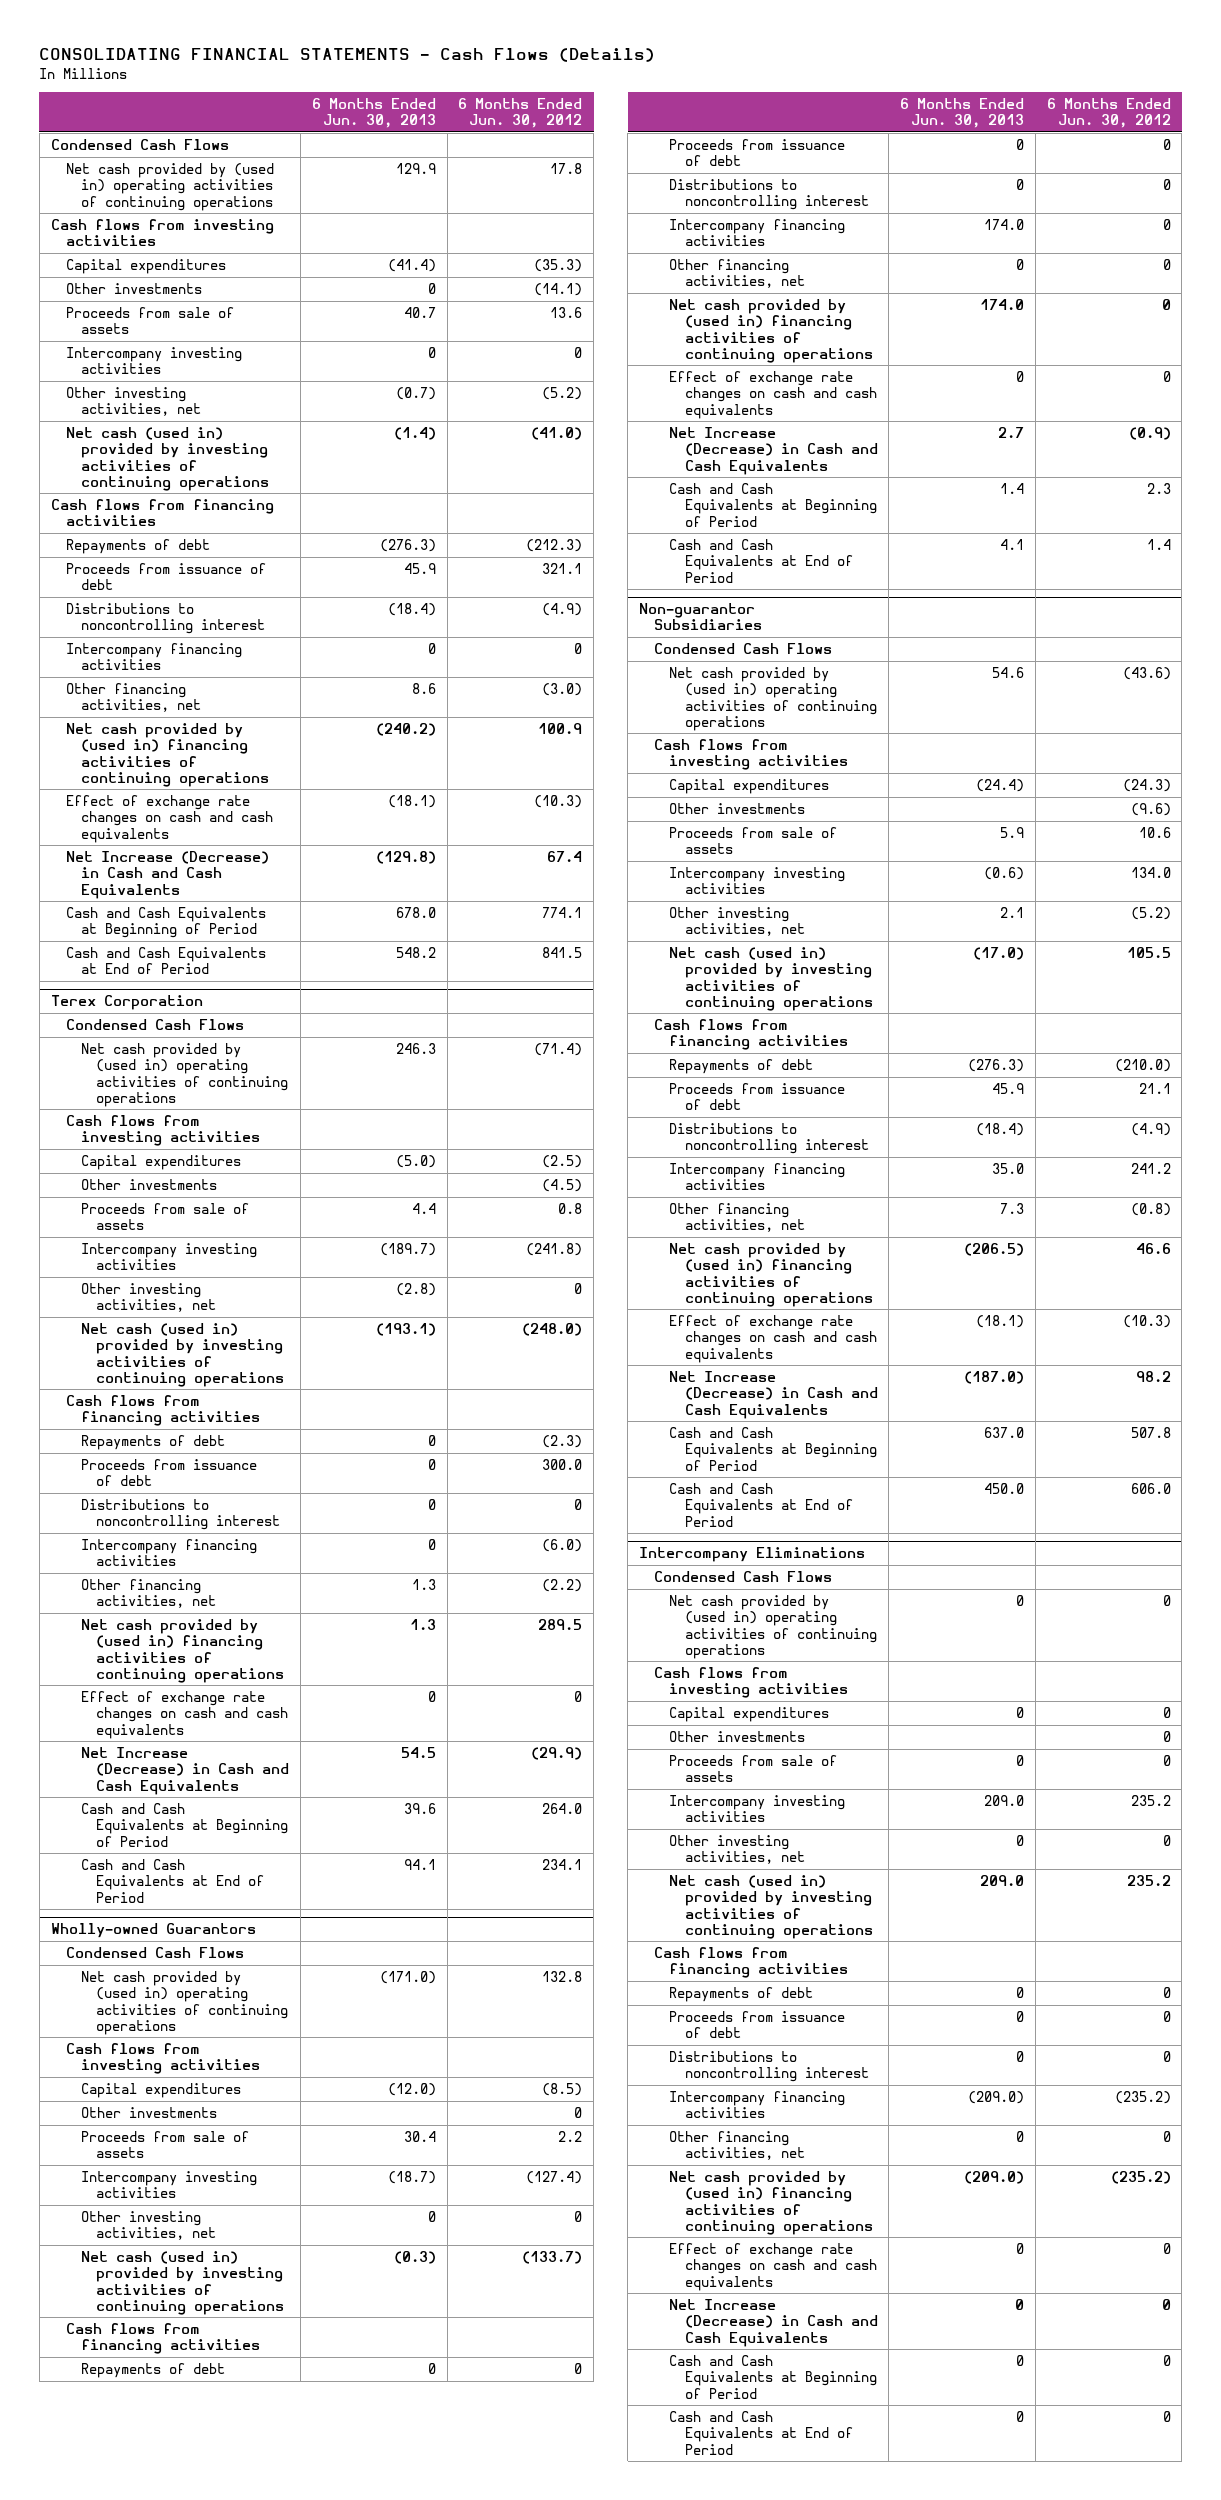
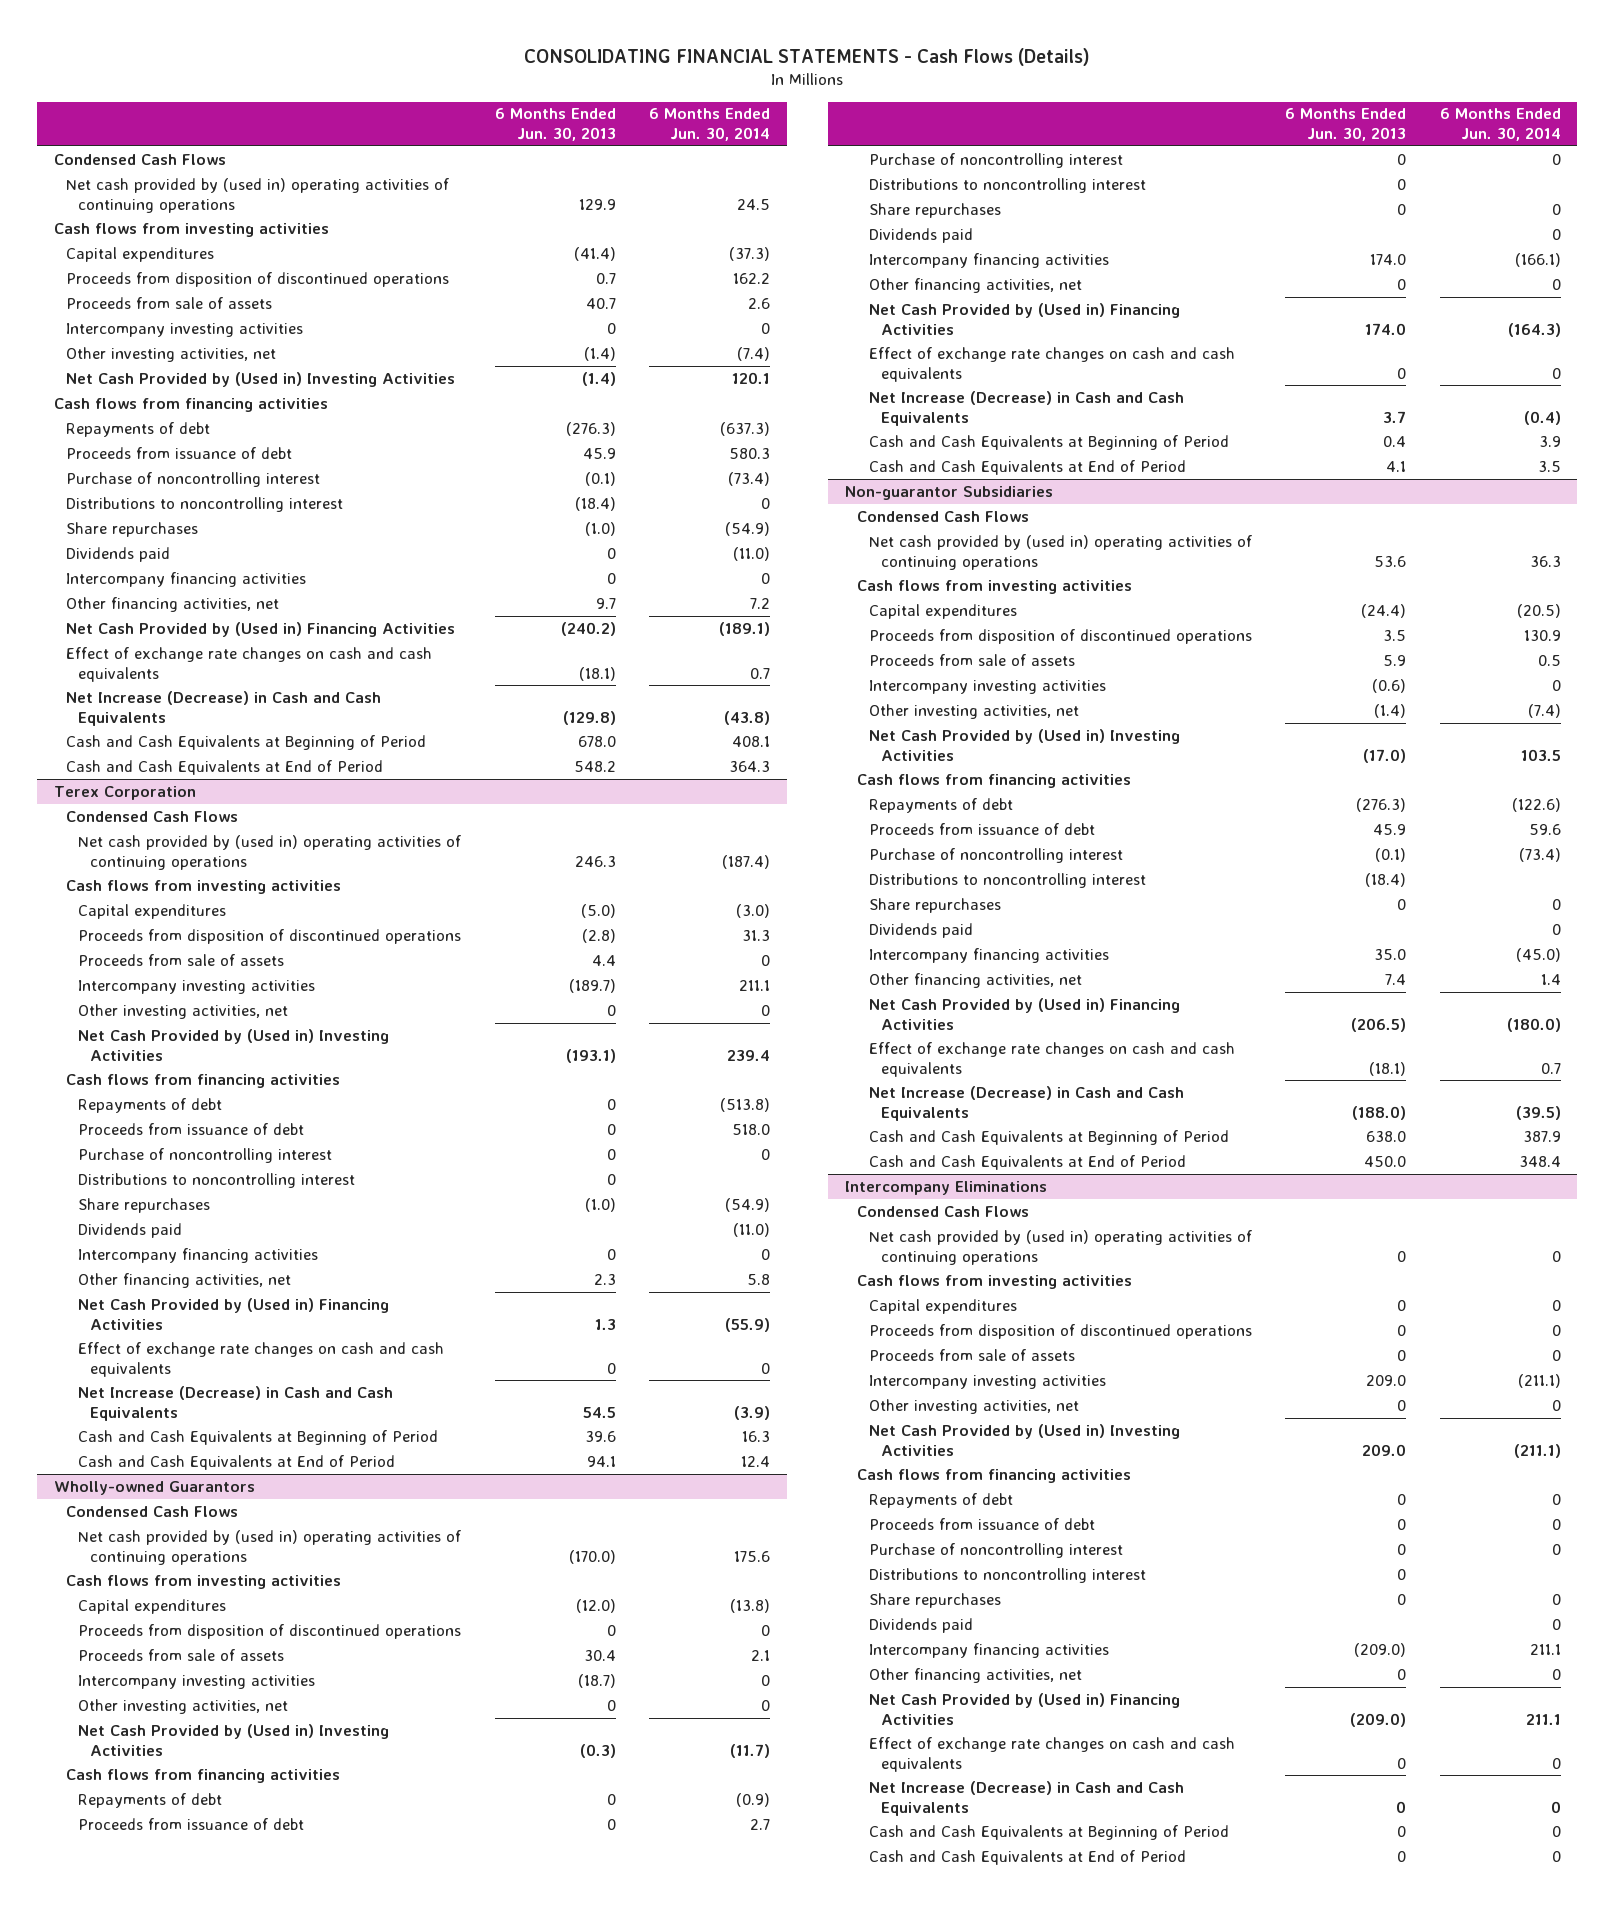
- | 6 Months Ended Jun. 30, 2013 | 6 Months Ended Jun. 30, 2012
+ | 6 Months Ended Jun. 30, 2013 | 6 Months Ended Jun. 30, 2014
- Other investments | 0 | (14.1)
+ Proceeds from disposition of discontinued operations | 0.7 | 162.2
- Other investing activities, net | (0.7) | (5.2)
- Net cash (used in) provided by investing activities of continuing operations | (1.4) | (41.0)
+ Other investing activities, net | (1.4) | (7.4)
+ Net Cash Provided by (Used in) Investing Activities | (1.4) | 120.1
+ Purchase of noncontrolling interest | (0.1) | (73.4)
+ Share repurchases | (1.0) | (54.9)
+ Dividends paid | 0 | (11.0)
- Other financing activities, net | 8.6 | (3.0)
- Net cash provided by (used in) financing activities of continuing operations | (240.2) | 100.9
+ Other financing activities, net | 9.7 | 7.2
+ Net Cash Provided by (Used in) Financing Activities | (240.2) | (189.1)
@ Terex Corporation
- Other investments | | (4.5)
+ Proceeds from disposition of discontinued operations | (2.8) | 31.3
- Other investing activities, net | (2.8) | 0
- Net cash (used in) provided by investing activities of continuing operations | (193.1) | (248.0)
+ Other investing activities, net | 0 | 0
+ Net Cash Provided by (Used in) Investing Activities | (193.1) | 239.4
+ Purchase of noncontrolling interest | 0 | 0
+ Share repurchases | (1.0) | (54.9)
+ Dividends paid | | (11.0)
- Other financing activities, net | 1.3 | (2.2)
- Net cash provided by (used in) financing activities of continuing operations | 1.3 | 289.5
+ Other financing activities, net | 2.3 | 5.8
+ Net Cash Provided by (Used in) Financing Activities | 1.3 | (55.9)
@ Wholly-owned Guarantors
- Net cash provided by (used in) operating activities of continuing operations | (171.0) | 132.8
+ Net cash provided by (used in) operating activities of continuing operations | (170.0) | 175.6
- Other investments | | 0
+ Proceeds from disposition of discontinued operations | 0 | 0
- Net cash (used in) provided by investing activities of continuing operations | (0.3) | (133.7)
+ Net Cash Provided by (Used in) Investing Activities | (0.3) | (11.7)
+ Purchase of noncontrolling interest | 0 | 0
+ Share repurchases | 0 | 0
+ Dividends paid | | 0
- Net cash provided by (used in) financing activities of continuing operations | 174.0 | 0
+ Net Cash Provided by (Used in) Financing Activities | 174.0 | (164.3)
- Net Increase (Decrease) in Cash and Cash Equivalents | 2.7 | (0.9)
- Cash and Cash Equivalents at Beginning of Period | 1.4 | 2.3
+ Net Increase (Decrease) in Cash and Cash Equivalents | 3.7 | (0.4)
+ Cash and Cash Equivalents at Beginning of Period | 0.4 | 3.9
@ Non-guarantor Subsidiaries
- Net cash provided by (used in) operating activities of continuing operations | 54.6 | (43.6)
+ Net cash provided by (used in) operating activities of continuing operations | 53.6 | 36.3
- Other investments | | (9.6)
+ Proceeds from disposition of discontinued operations | 3.5 | 130.9
- Other investing activities, net | 2.1 | (5.2)
- Net cash (used in) provided by investing activities of continuing operations | (17.0) | 105.5
+ Other investing activities, net | (1.4) | (7.4)
+ Net Cash Provided by (Used in) Investing Activities | (17.0) | 103.5
+ Purchase of noncontrolling interest | (0.1) | (73.4)
+ Share repurchases | 0 | 0
+ Dividends paid | | 0
- Other financing activities, net | 7.3 | (0.8)
- Net cash provided by (used in) financing activities of continuing operations | (206.5) | 46.6
+ Other financing activities, net | 7.4 | 1.4
+ Net Cash Provided by (Used in) Financing Activities | (206.5) | (180.0)
- Net Increase (Decrease) in Cash and Cash Equivalents | (187.0) | 98.2
- Cash and Cash Equivalents at Beginning of Period | 637.0 | 507.8
+ Net Increase (Decrease) in Cash and Cash Equivalents | (188.0) | (39.5)
+ Cash and Cash Equivalents at Beginning of Period | 638.0 | 387.9
@ Intercompany Eliminations
- Other investments | | 0
+ Proceeds from disposition of discontinued operations | 0 | 0
- Net cash (used in) provided by investing activities of continuing operations | 209.0 | 235.2
+ Net Cash Provided by (Used in) Investing Activities | 209.0 | (211.1)
+ Purchase of noncontrolling interest | 0 | 0
+ Share repurchases | 0 | 0
+ Dividends paid | | 0
- Net cash provided by (used in) financing activities of continuing operations | (209.0) | (235.2)
+ Net Cash Provided by (Used in) Financing Activities | (209.0) | 211.1

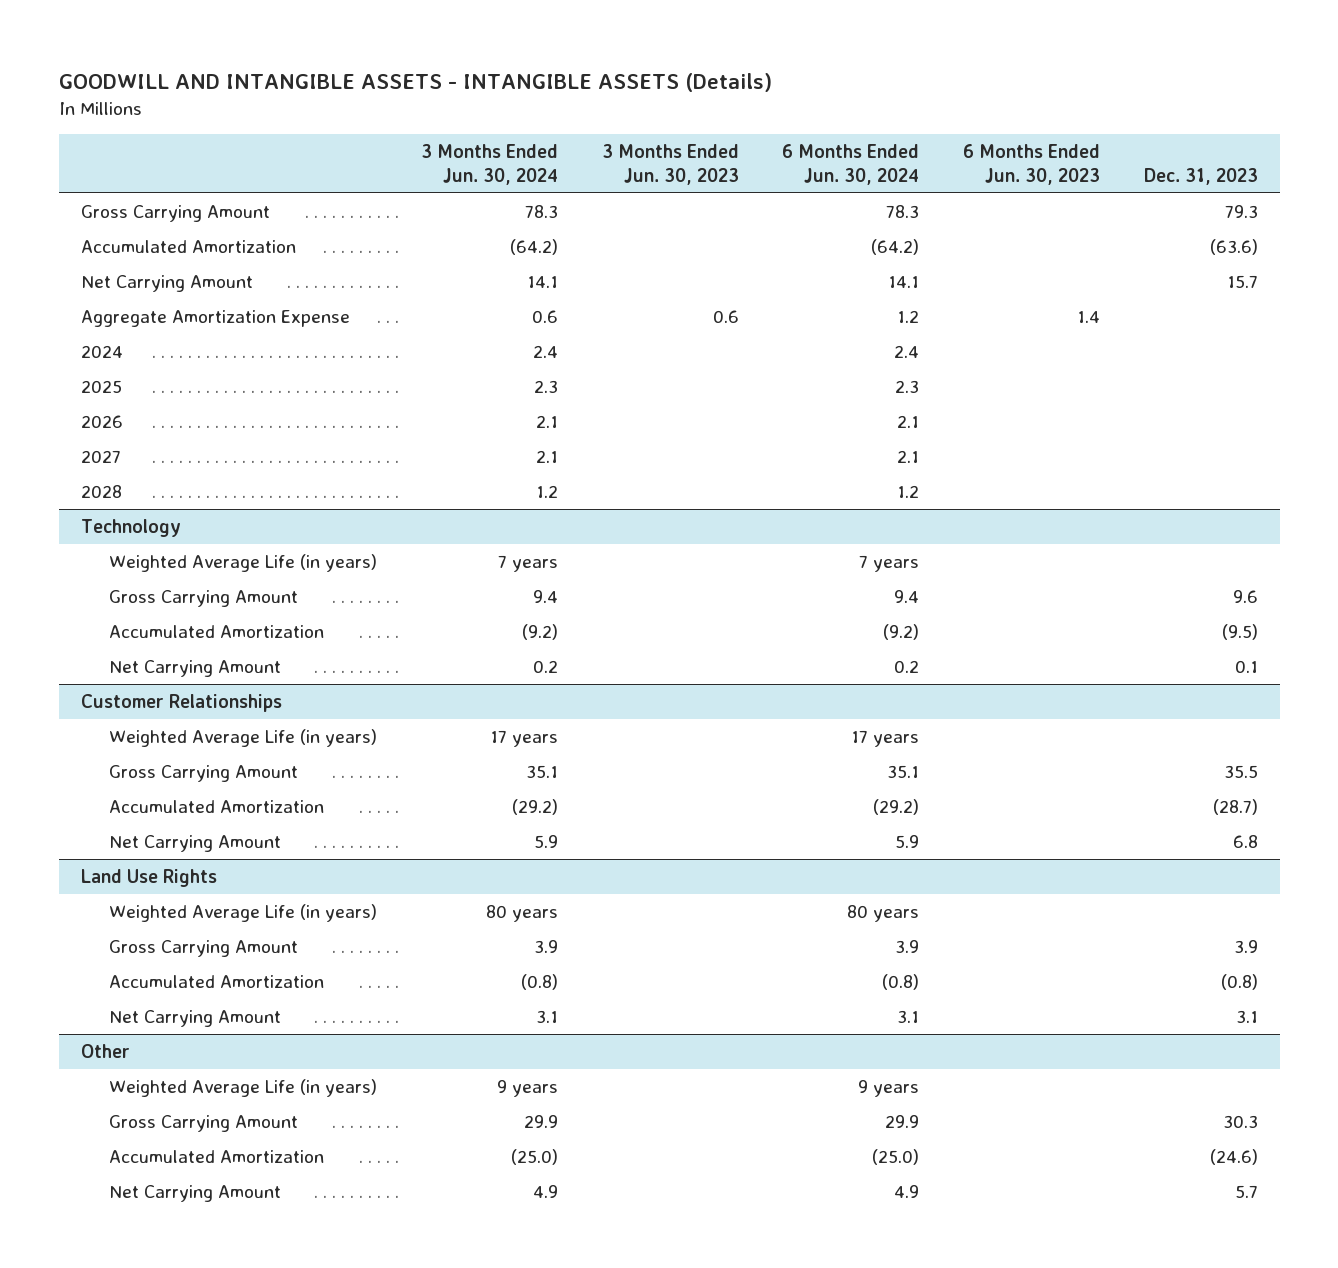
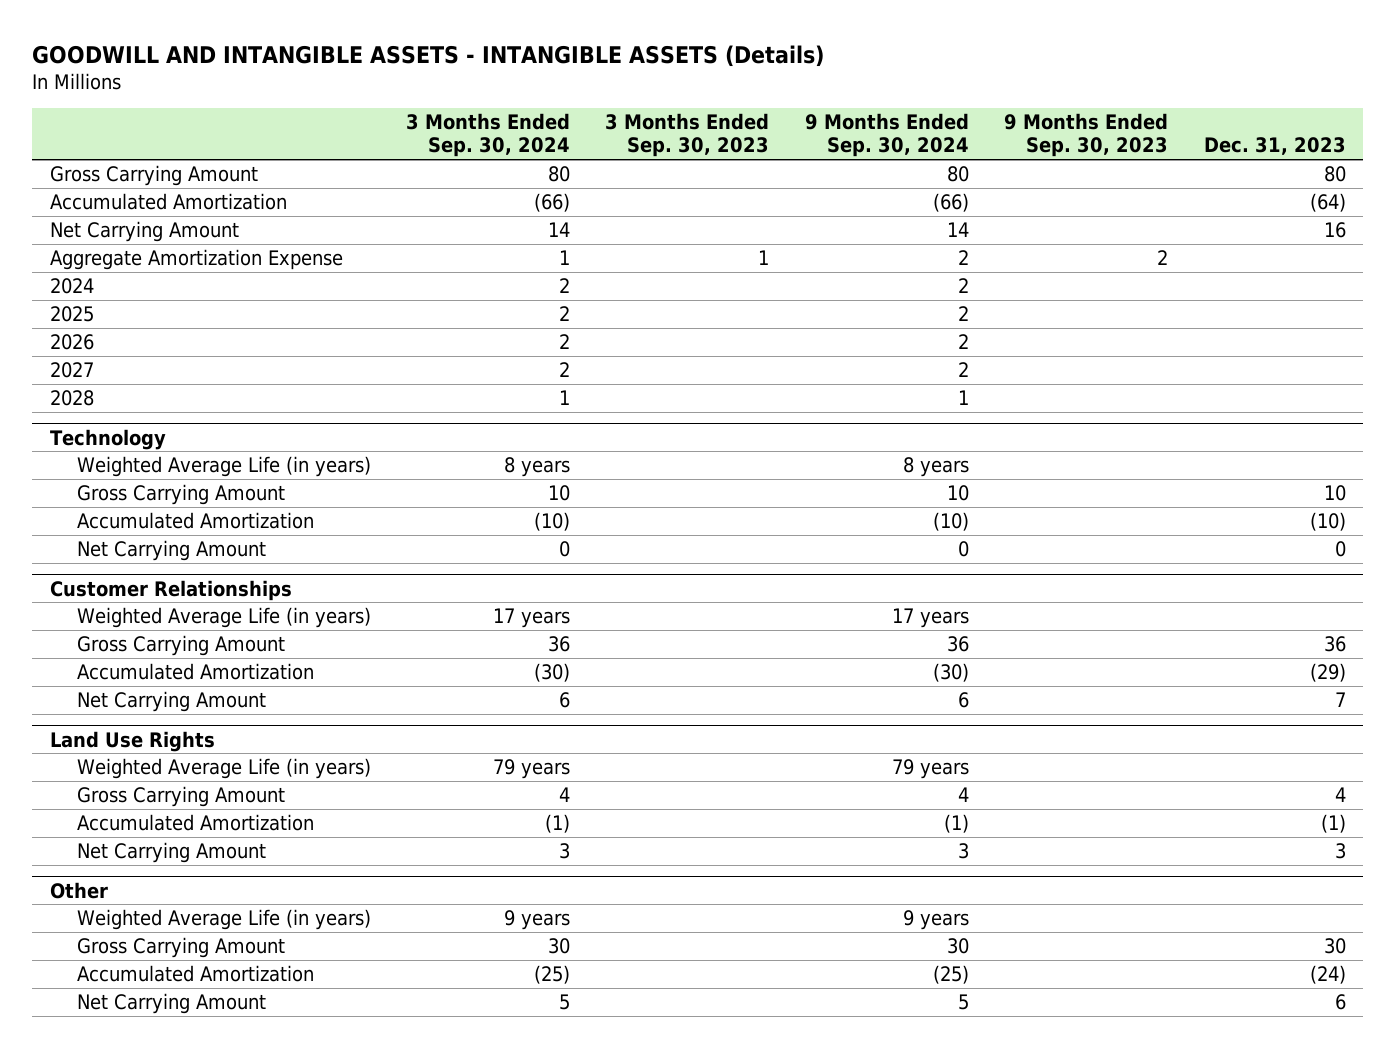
- | 3 Months Ended Jun. 30, 2024 | 3 Months Ended Jun. 30, 2023 | 6 Months Ended Jun. 30, 2024 | 6 Months Ended Jun. 30, 2023 | Dec. 31, 2023
+ | 3 Months Ended Sep. 30, 2024 | 3 Months Ended Sep. 30, 2023 | 9 Months Ended Sep. 30, 2024 | 9 Months Ended Sep. 30, 2023 | Dec. 31, 2023
- Gross Carrying Amount | 78.3 | | 78.3 | | 79.3
- Accumulated Amortization | (64.2) | | (64.2) | | (63.6)
- Net Carrying Amount | 14.1 | | 14.1 | | 15.7
+ Gross Carrying Amount | 80 | | 80 | | 80
+ Accumulated Amortization | (66) | | (66) | | (64)
+ Net Carrying Amount | 14 | | 14 | | 16
@ Technology
- Gross Carrying Amount | 9.4 | | 9.4 | | 9.6
- Accumulated Amortization | (9.2) | | (9.2) | | (9.5)
- Net Carrying Amount | 0.2 | | 0.2 | | 0.1
+ Gross Carrying Amount | 10 | | 10 | | 10
+ Accumulated Amortization | (10) | | (10) | | (10)
+ Net Carrying Amount | 0 | | 0 | | 0
@ Customer Relationships
- Gross Carrying Amount | 35.1 | | 35.1 | | 35.5
- Accumulated Amortization | (29.2) | | (29.2) | | (28.7)
- Net Carrying Amount | 5.9 | | 5.9 | | 6.8
+ Gross Carrying Amount | 36 | | 36 | | 36
+ Accumulated Amortization | (30) | | (30) | | (29)
+ Net Carrying Amount | 6 | | 6 | | 7
@ Land Use Rights
- Gross Carrying Amount | 3.9 | | 3.9 | | 3.9
- Accumulated Amortization | (0.8) | | (0.8) | | (0.8)
- Net Carrying Amount | 3.1 | | 3.1 | | 3.1
+ Gross Carrying Amount | 4 | | 4 | | 4
+ Accumulated Amortization | (1) | | (1) | | (1)
+ Net Carrying Amount | 3 | | 3 | | 3
@ Other
- Gross Carrying Amount | 29.9 | | 29.9 | | 30.3
- Accumulated Amortization | (25.0) | | (25.0) | | (24.6)
- Net Carrying Amount | 4.9 | | 4.9 | | 5.7
+ Gross Carrying Amount | 30 | | 30 | | 30
+ Accumulated Amortization | (25) | | (25) | | (24)
+ Net Carrying Amount | 5 | | 5 | | 6

